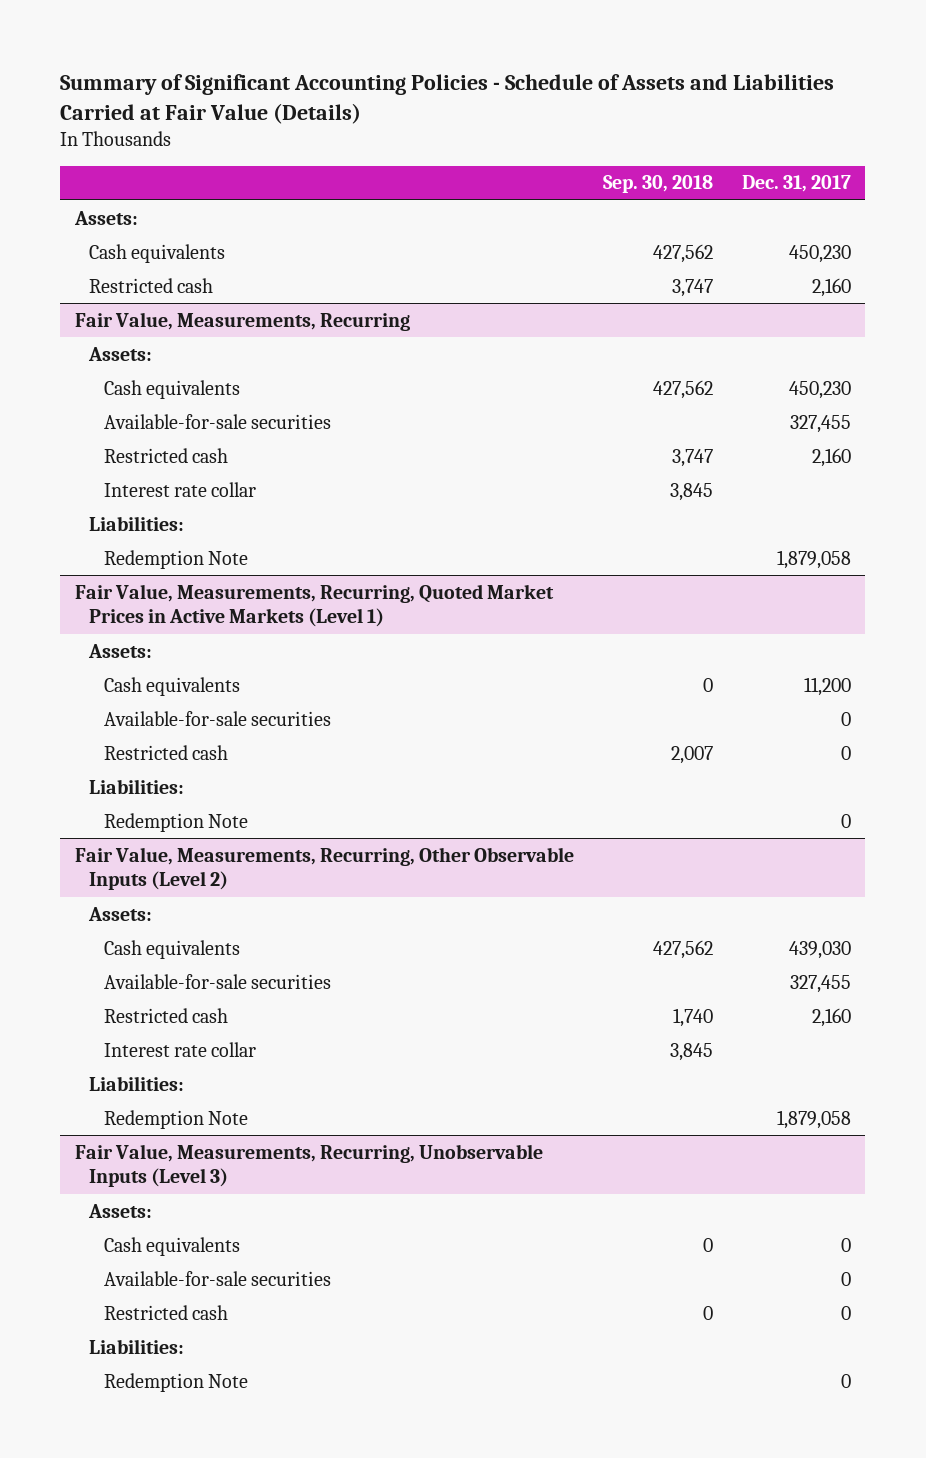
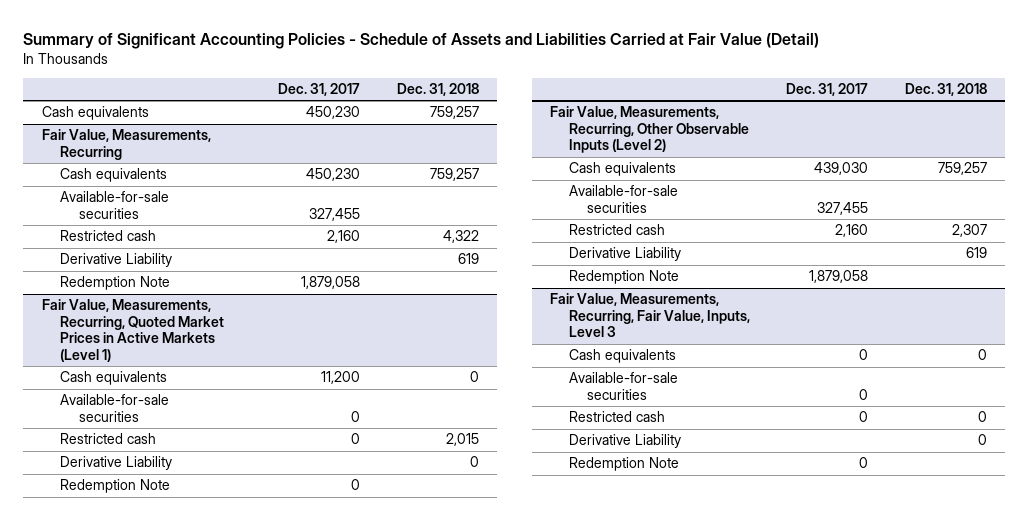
- Summary of Significant Accounting Policies - Schedule of Assets and Liabilities Carried at Fair Value (Details)
+ Summary of Significant Accounting Policies - Schedule of Assets and Liabilities Carried at Fair Value (Detail)
- | Sep. 30, 2018 | Dec. 31, 2017
+ | Dec. 31, 2017 | Dec. 31, 2018
- Assets:
- Restricted cash | 3,747 | 2,160
@ Fair Value, Measurements, Recurring
- Assets:
- Interest rate collar | 3,845 |
- Liabilities:
+ Derivative Liability | | 619
@ Fair Value, Measurements, Recurring, Quoted Market Prices in Active Markets (Level 1)
- Assets:
- Liabilities:
+ Derivative Liability | | 0
@ Fair Value, Measurements, Recurring, Other Observable Inputs (Level 2)
- Assets:
- Interest rate collar | 3,845 |
- Liabilities:
+ Derivative Liability | | 619
- Fair Value, Measurements, Recurring, Unobservable Inputs (Level 3)
- Assets:
+ Fair Value, Measurements, Recurring, Fair Value, Inputs, Level 3
- Liabilities:
+ Derivative Liability | | 0

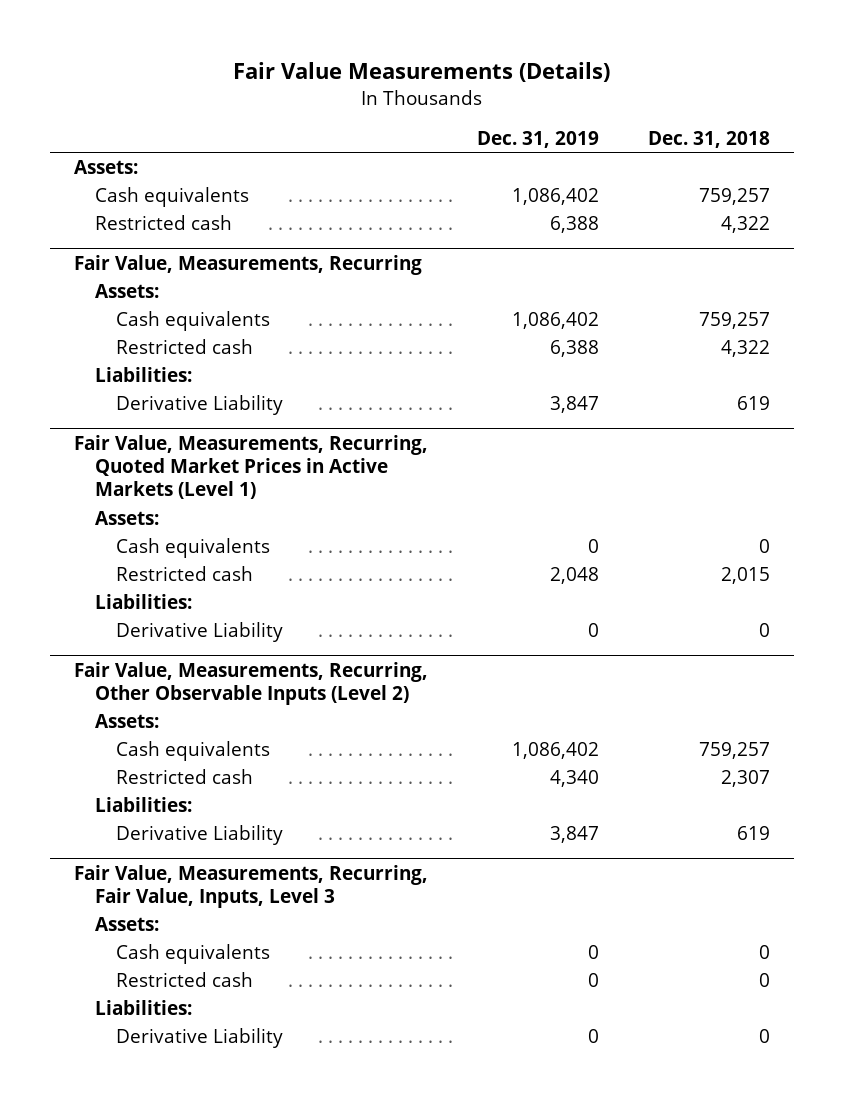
- Summary of Significant Accounting Policies - Schedule of Assets and Liabilities Carried at Fair Value (Detail)
+ Fair Value Measurements (Details)
- | Dec. 31, 2017 | Dec. 31, 2018
+ | Dec. 31, 2019 | Dec. 31, 2018
+ Assets:
+ Restricted cash | 6,388 | 4,322
@ Fair Value, Measurements, Recurring
+ Assets:
- Available-for-sale securities | 327,455 |
+ Liabilities:
- Redemption Note | 1,879,058 |
@ Fair Value, Measurements, Recurring, Quoted Market Prices in Active Markets (Level 1)
+ Assets:
- Available-for-sale securities | 0 |
+ Liabilities:
- Redemption Note | 0 |
@ Fair Value, Measurements, Recurring, Other Observable Inputs (Level 2)
+ Assets:
- Available-for-sale securities | 327,455 |
+ Liabilities:
- Redemption Note | 1,879,058 |
@ Fair Value, Measurements, Recurring, Fair Value, Inputs, Level 3
+ Assets:
- Available-for-sale securities | 0 |
+ Liabilities:
- Redemption Note | 0 |

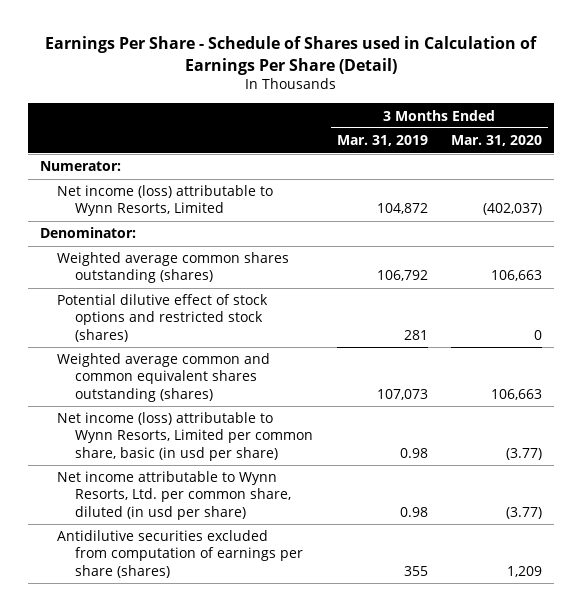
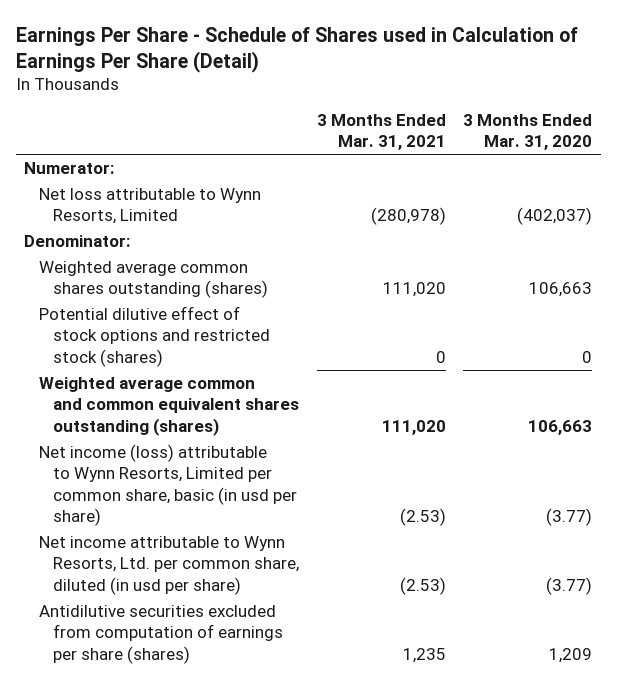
- | 3 Months Ended Mar. 31, 2019 | 3 Months Ended Mar. 31, 2020
+ | 3 Months Ended Mar. 31, 2021 | 3 Months Ended Mar. 31, 2020
- Net income (loss) attributable to Wynn Resorts, Limited | 104,872 | (402,037)
+ Net loss attributable to Wynn Resorts, Limited | (280,978) | (402,037)

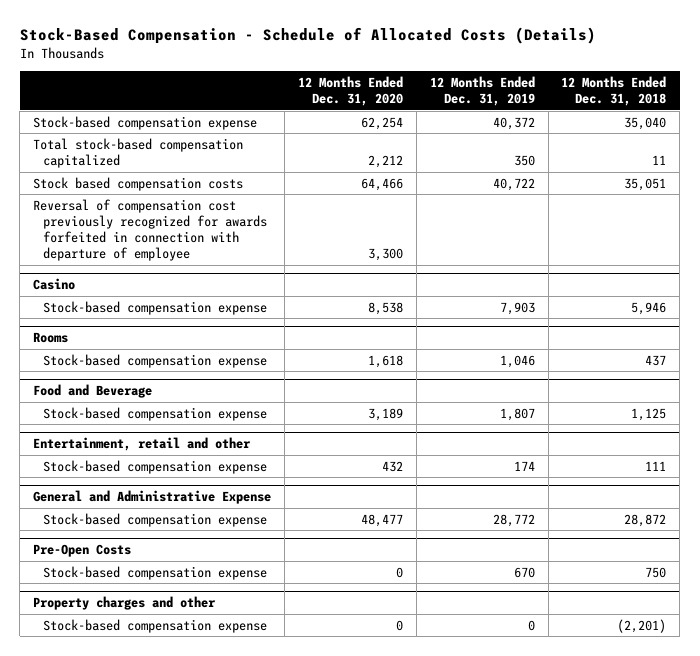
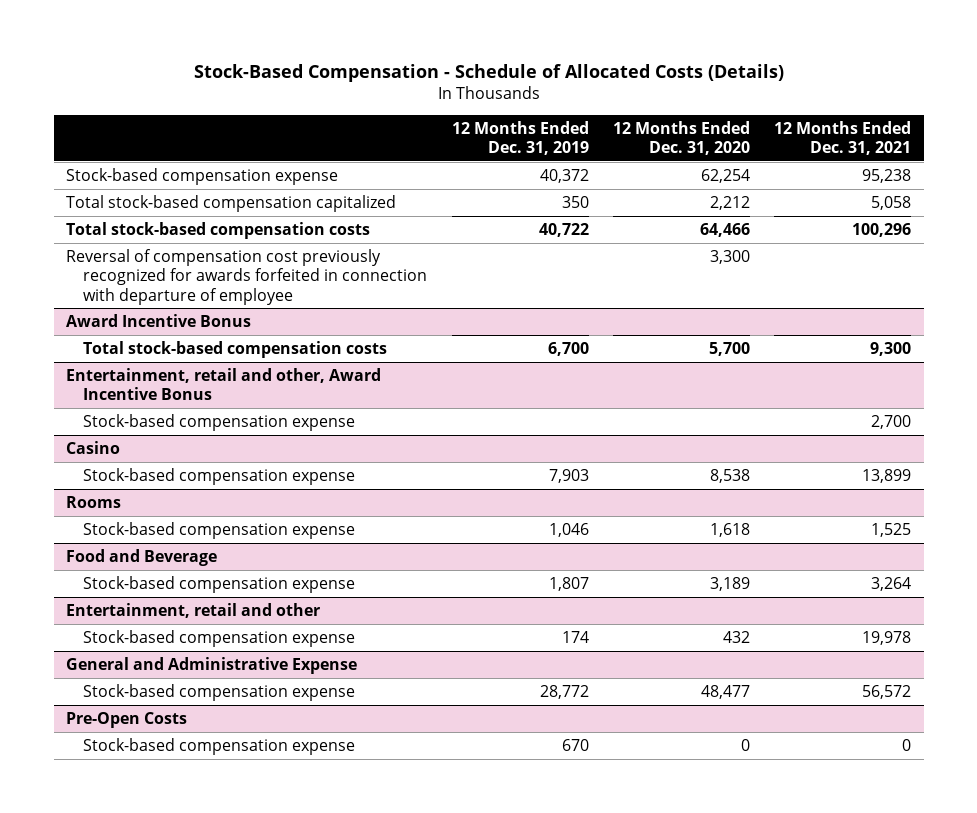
- | 12 Months Ended Dec. 31, 2020 | 12 Months Ended Dec. 31, 2019 | 12 Months Ended Dec. 31, 2018
+ | 12 Months Ended Dec. 31, 2019 | 12 Months Ended Dec. 31, 2020 | 12 Months Ended Dec. 31, 2021
- Stock based compensation costs | 64,466 | 40,722 | 35,051
+ Total stock-based compensation costs | 40,722 | 64,466 | 100,296
+ Award Incentive Bonus
+ Total stock-based compensation costs | 6,700 | 5,700 | 9,300
+ Entertainment, retail and other, Award Incentive Bonus
+ Stock-based compensation expense | | | 2,700
- Property charges and other
- Stock-based compensation expense | 0 | 0 | (2,201)

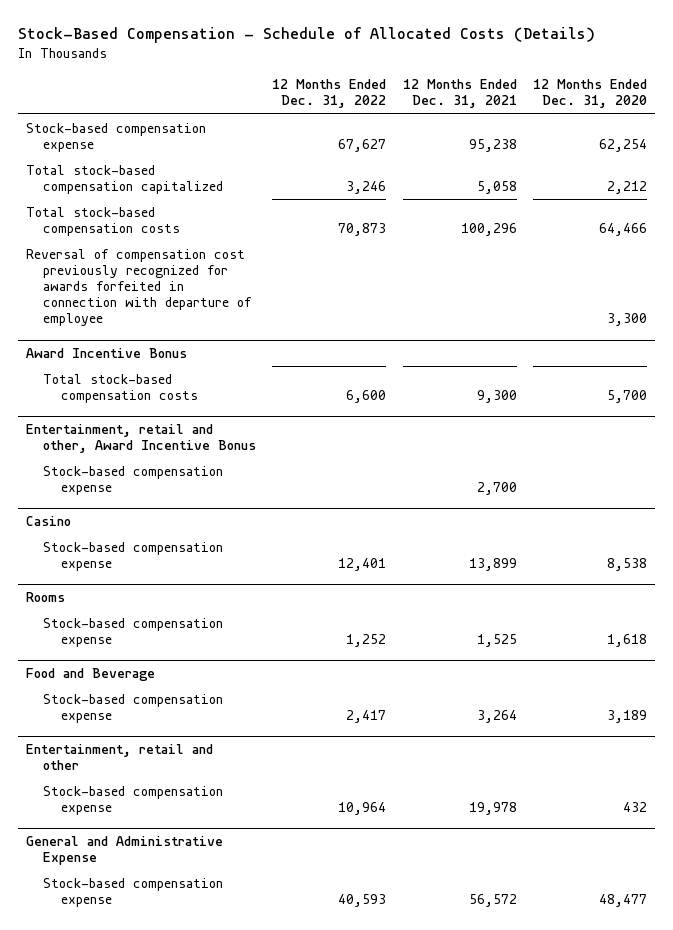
- | 12 Months Ended Dec. 31, 2019 | 12 Months Ended Dec. 31, 2020 | 12 Months Ended Dec. 31, 2021
+ | 12 Months Ended Dec. 31, 2022 | 12 Months Ended Dec. 31, 2021 | 12 Months Ended Dec. 31, 2020
- Pre-Open Costs
- Stock-based compensation expense | 670 | 0 | 0

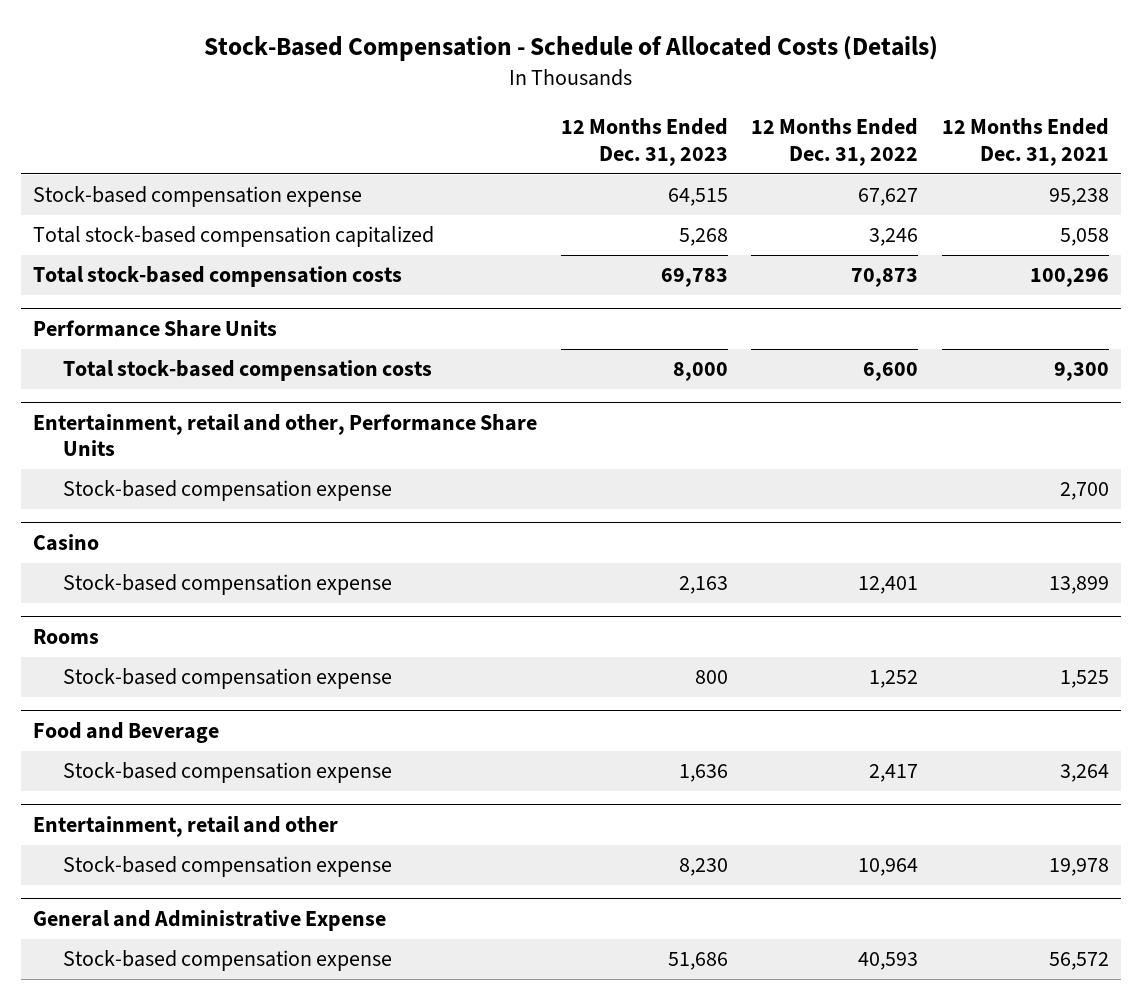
- | 12 Months Ended Dec. 31, 2022 | 12 Months Ended Dec. 31, 2021 | 12 Months Ended Dec. 31, 2020
+ | 12 Months Ended Dec. 31, 2023 | 12 Months Ended Dec. 31, 2022 | 12 Months Ended Dec. 31, 2021
- Reversal of compensation cost previously recognized for awards forfeited in connection with departure of employee | | | 3,300
- Award Incentive Bonus
+ Performance Share Units
- Entertainment, retail and other, Award Incentive Bonus
+ Entertainment, retail and other, Performance Share Units

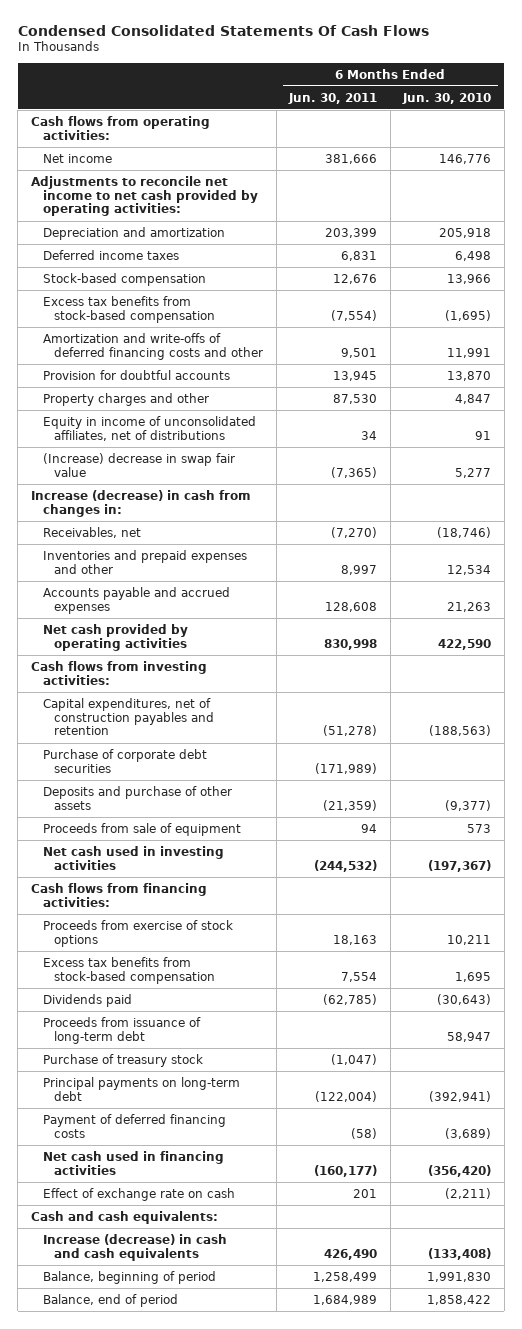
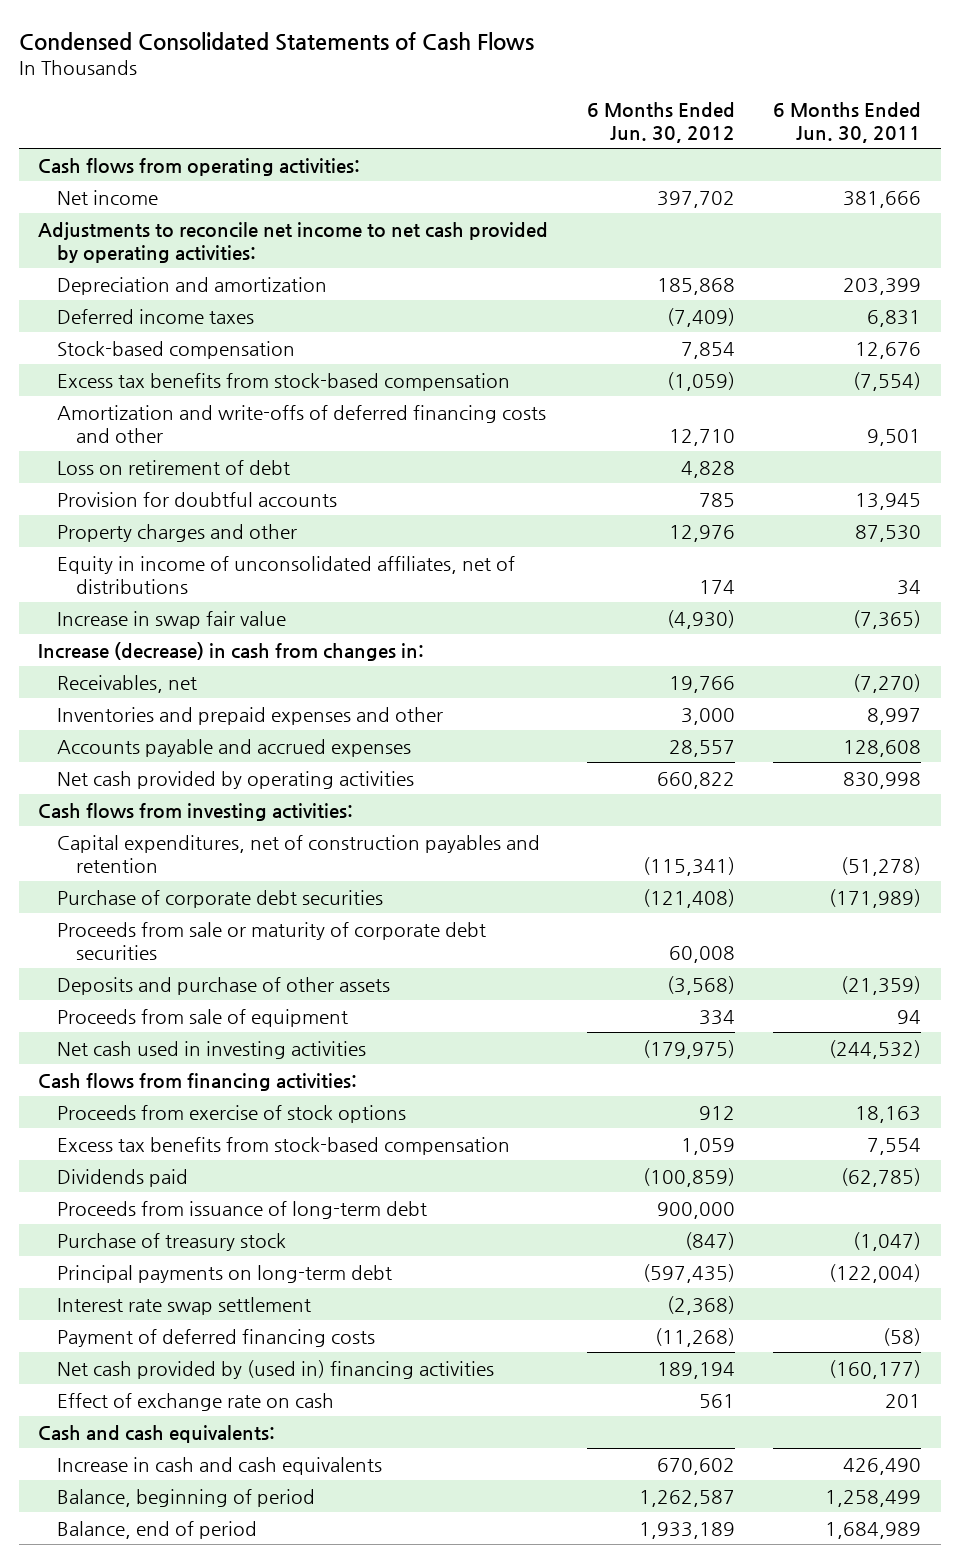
- Condensed Consolidated Statements Of Cash Flows
+ Condensed Consolidated Statements of Cash Flows
- | 6 Months Ended Jun. 30, 2011 | 6 Months Ended Jun. 30, 2010
+ | 6 Months Ended Jun. 30, 2012 | 6 Months Ended Jun. 30, 2011
+ Loss on retirement of debt | 4,828 |
- (Increase) decrease in swap fair value | (7,365) | 5,277
+ Increase in swap fair value | (4,930) | (7,365)
+ Proceeds from sale or maturity of corporate debt securities | 60,008 |
+ Interest rate swap settlement | (2,368) |
- Net cash used in financing activities | (160,177) | (356,420)
+ Net cash provided by (used in) financing activities | 189,194 | (160,177)
- Increase (decrease) in cash and cash equivalents | 426,490 | (133,408)
+ Increase in cash and cash equivalents | 670,602 | 426,490

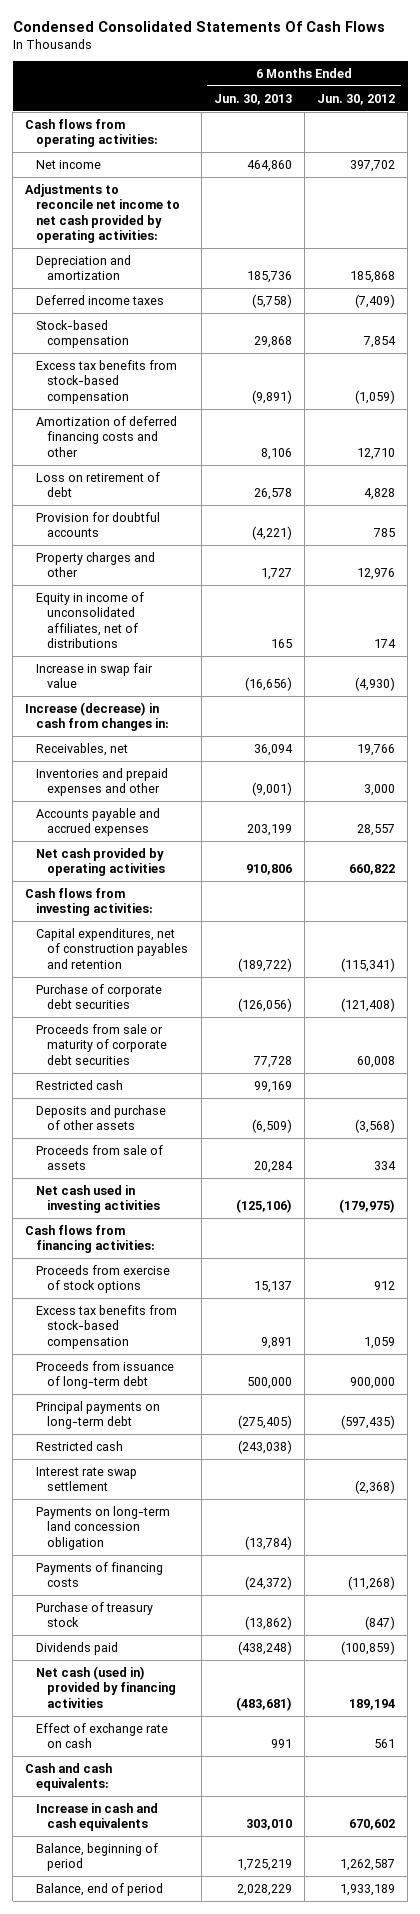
- Condensed Consolidated Statements of Cash Flows
+ Condensed Consolidated Statements Of Cash Flows
- | 6 Months Ended Jun. 30, 2012 | 6 Months Ended Jun. 30, 2011
+ | 6 Months Ended Jun. 30, 2013 | 6 Months Ended Jun. 30, 2012
- Amortization and write-offs of deferred financing costs and other | 12,710 | 9,501
+ Amortization of deferred financing costs and other | 8,106 | 12,710
+ Restricted cash | 99,169 |
- Proceeds from sale of equipment | 334 | 94
+ Proceeds from sale of assets | 20,284 | 334
+ Restricted cash | (243,038) |
- Payment of deferred financing costs | (11,268) | (58)
- Net cash provided by (used in) financing activities | 189,194 | (160,177)
+ Payments on long-term land concession obligation | (13,784) |
+ Payments of financing costs | (24,372) | (11,268)
moved down: Purchase of treasury stock | (13,862) | (847)
moved down: Dividends paid | (438,248) | (100,859)
+ Net cash (used in) provided by financing activities | (483,681) | 189,194

